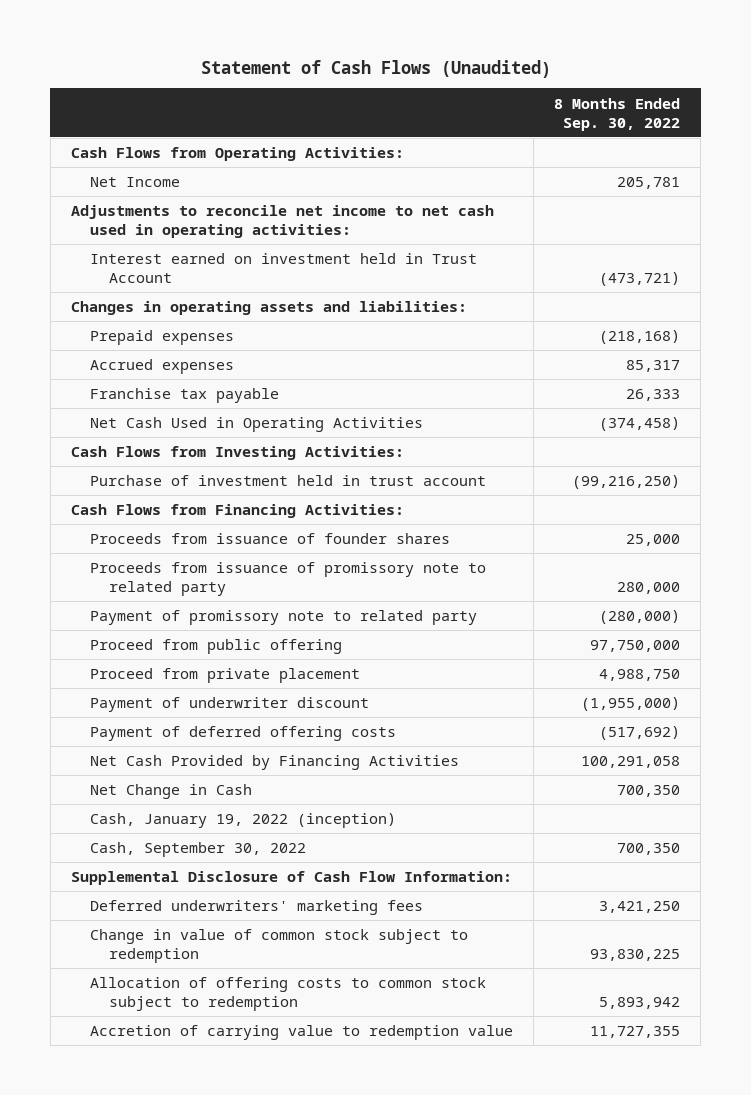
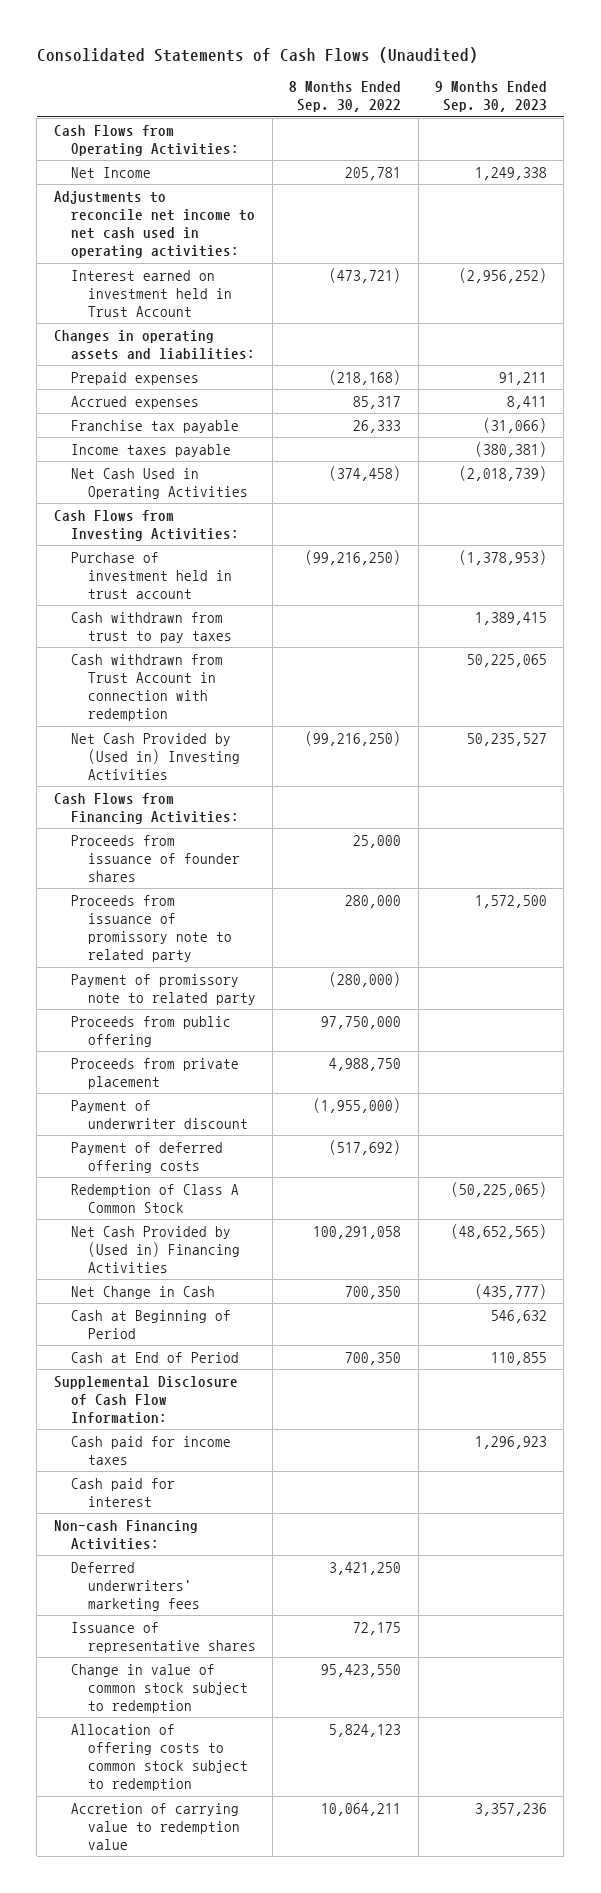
- Statement of Cash Flows (Unaudited)
+ Consolidated Statements of Cash Flows (Unaudited)
- | 8 Months Ended Sep. 30, 2022
+ | 8 Months Ended Sep. 30, 2022 | 9 Months Ended Sep. 30, 2023
+ Income taxes payable | | (380,381)
+ Cash withdrawn from trust to pay taxes | | 1,389,415
+ Cash withdrawn from Trust Account in connection with redemption | | 50,225,065
+ Net Cash Provided by (Used in) Investing Activities | (99,216,250) | 50,235,527
- Proceed from public offering | 97,750,000
- Proceed from private placement | 4,988,750
+ Proceeds from public offering | 97,750,000 |
+ Proceeds from private placement | 4,988,750 |
- Net Cash Provided by Financing Activities | 100,291,058
+ Redemption of Class A Common Stock | | (50,225,065)
+ Net Cash Provided by (Used in) Financing Activities | 100,291,058 | (48,652,565)
- Cash, January 19, 2022 (inception)
- Cash, September 30, 2022 | 700,350
+ Cash at Beginning of Period | | 546,632
+ Cash at End of Period | 700,350 | 110,855
+ Cash paid for income taxes | | 1,296,923
+ Cash paid for interest
+ Non-cash Financing Activities:
- Change in value of common stock subject to redemption | 93,830,225
- Allocation of offering costs to common stock subject to redemption | 5,893,942
- Accretion of carrying value to redemption value | 11,727,355
+ Issuance of representative shares | 72,175 |
+ Change in value of common stock subject to redemption | 95,423,550 |
+ Allocation of offering costs to common stock subject to redemption | 5,824,123 |
+ Accretion of carrying value to redemption value | 10,064,211 | 3,357,236

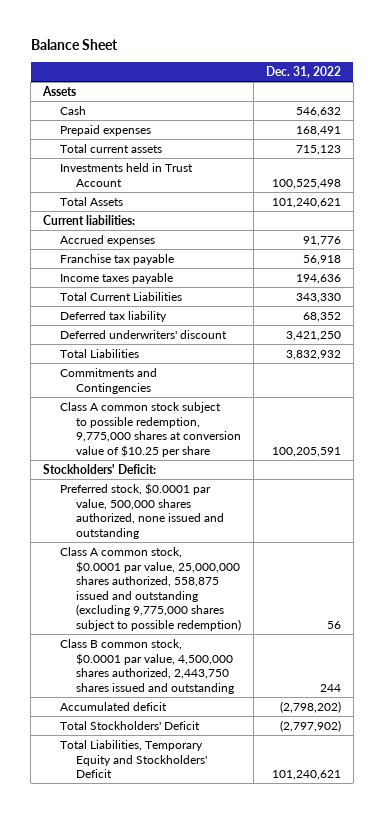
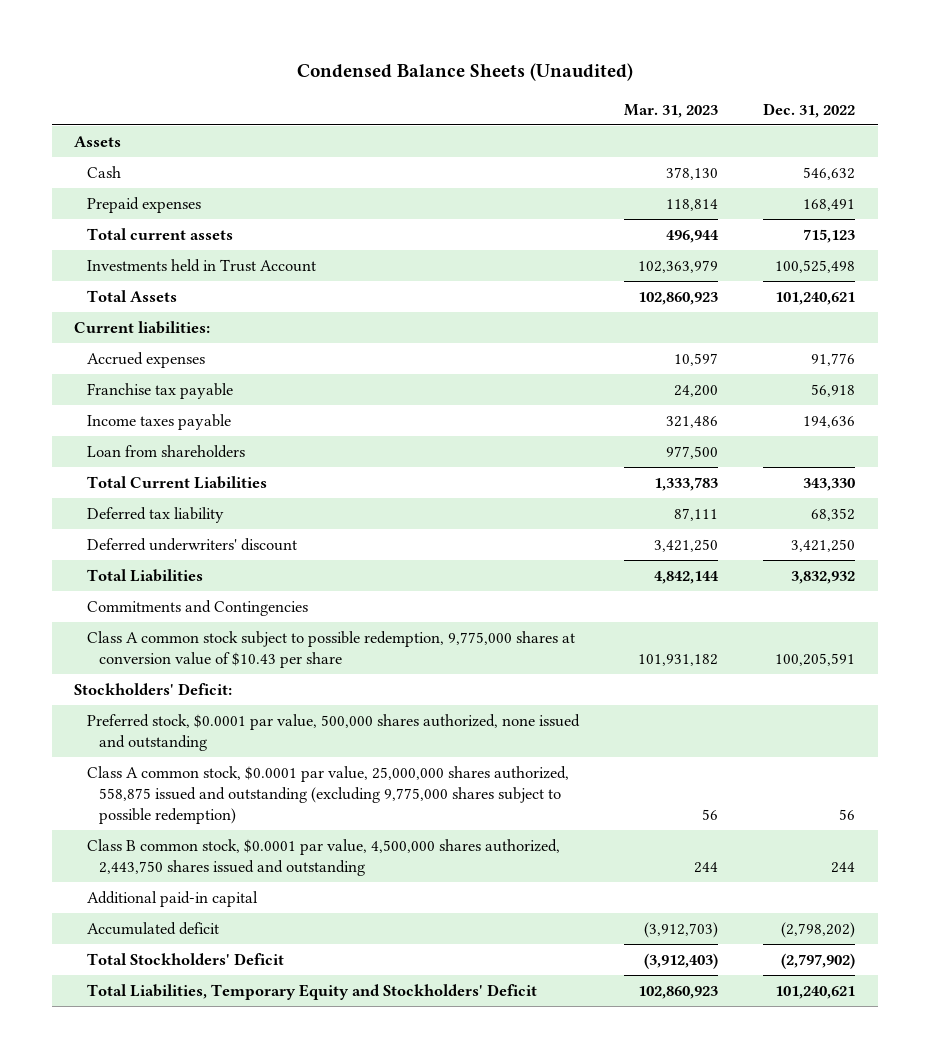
- Balance Sheet
+ Condensed Balance Sheets (Unaudited)
- | Dec. 31, 2022
+ | Mar. 31, 2023 | Dec. 31, 2022
+ Loan from shareholders | 977,500 |
- Class A common stock subject to possible redemption, 9,775,000 shares at conversion value of $10.25 per share | 100,205,591
+ Class A common stock subject to possible redemption, 9,775,000 shares at conversion value of $10.43 per share | 101,931,182 | 100,205,591
+ Additional paid-in capital

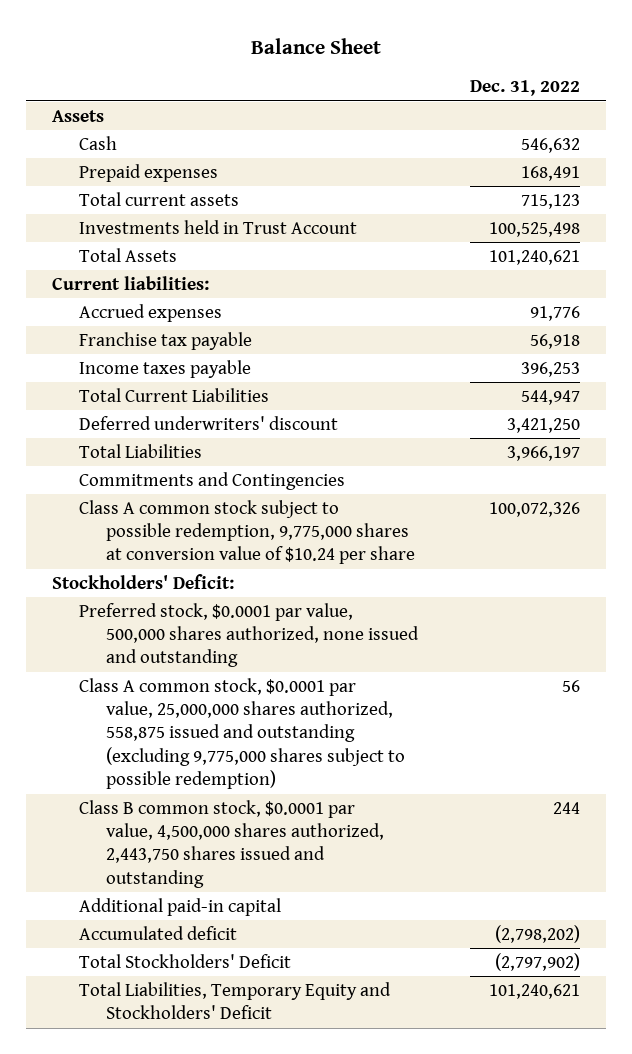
- Condensed Balance Sheets (Unaudited)
+ Balance Sheet
- | Mar. 31, 2023 | Dec. 31, 2022
+ | Dec. 31, 2022
- Income taxes payable | 321,486 | 194,636
- Loan from shareholders | 977,500 |
- Total Current Liabilities | 1,333,783 | 343,330
- Deferred tax liability | 87,111 | 68,352
+ Income taxes payable | 396,253
+ Total Current Liabilities | 544,947
- Total Liabilities | 4,842,144 | 3,832,932
+ Total Liabilities | 3,966,197
- Class A common stock subject to possible redemption, 9,775,000 shares at conversion value of $10.43 per share | 101,931,182 | 100,205,591
+ Class A common stock subject to possible redemption, 9,775,000 shares at conversion value of $10.24 per share | 100,072,326

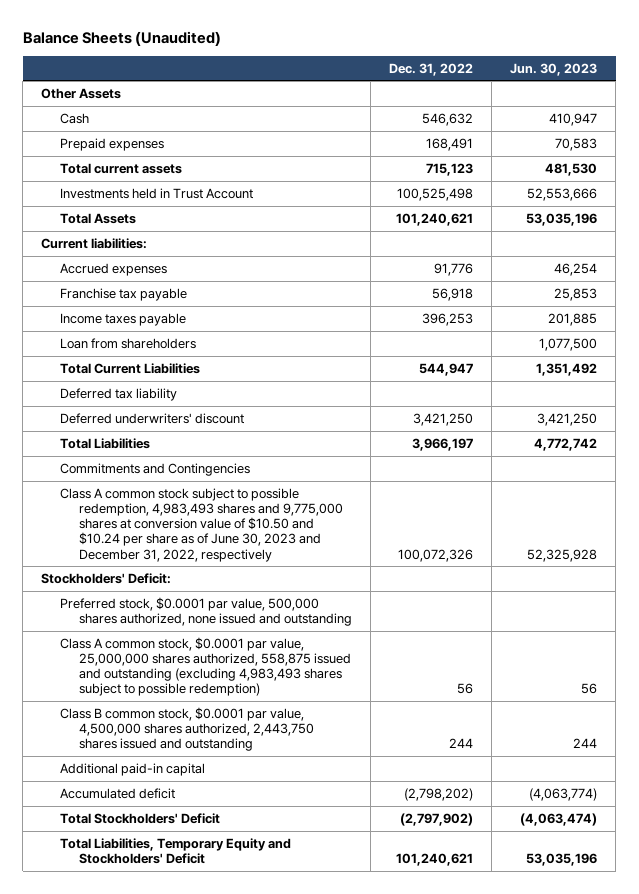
- Balance Sheet
+ Balance Sheets (Unaudited)
- | Dec. 31, 2022
+ | Dec. 31, 2022 | Jun. 30, 2023
- Assets
+ Other Assets
+ Loan from shareholders | | 1,077,500
+ Deferred tax liability
- Class A common stock subject to possible redemption, 9,775,000 shares at conversion value of $10.24 per share | 100,072,326
+ Class A common stock subject to possible redemption, 4,983,493 shares and 9,775,000 shares at conversion value of $10.50 and $10.24 per share as of June 30, 2023 and December 31, 2022, respectively | 100,072,326 | 52,325,928
- Class A common stock, $0.0001 par value, 25,000,000 shares authorized, 558,875 issued and outstanding (excluding 9,775,000 shares subject to possible redemption) | 56
+ Class A common stock, $0.0001 par value, 25,000,000 shares authorized, 558,875 issued and outstanding (excluding 4,983,493 shares subject to possible redemption) | 56 | 56

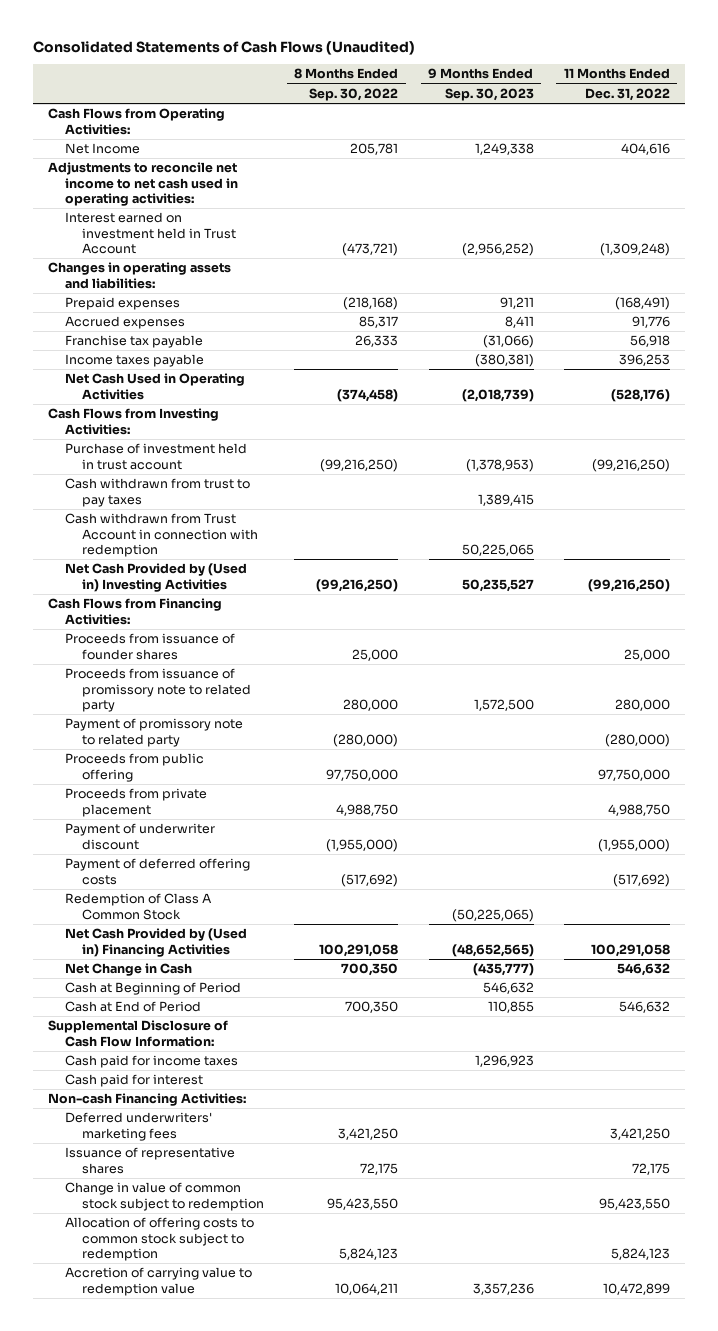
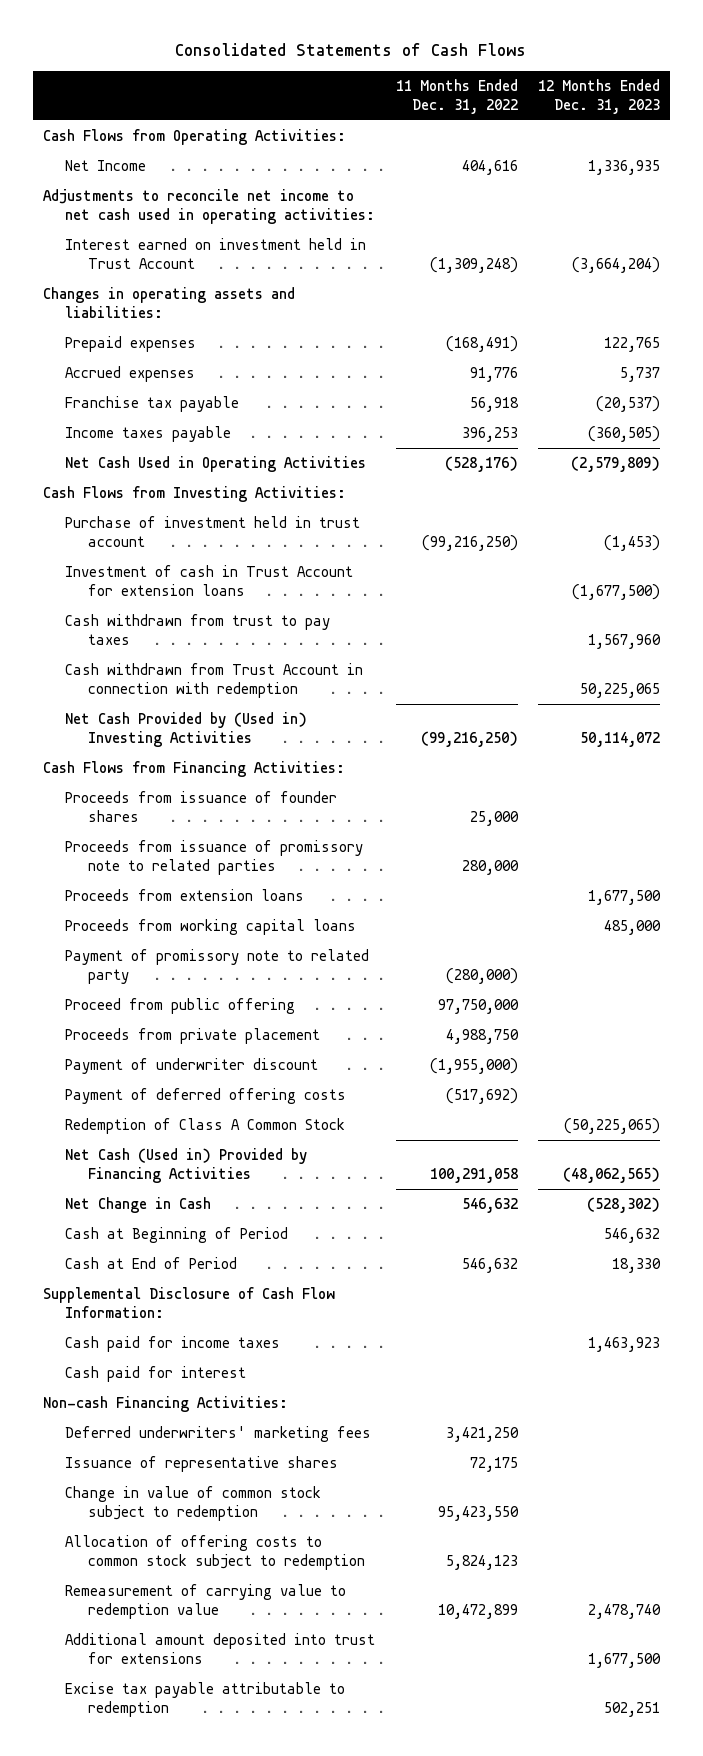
- Consolidated Statements of Cash Flows (Unaudited)
+ Consolidated Statements of Cash Flows
- | 8 Months Ended Sep. 30, 2022 | 9 Months Ended Sep. 30, 2023 | 11 Months Ended Dec. 31, 2022
+ | 11 Months Ended Dec. 31, 2022 | 12 Months Ended Dec. 31, 2023
+ Investment of cash in Trust Account for extension loans | | (1,677,500)
- Proceeds from issuance of promissory note to related party | 280,000 | 1,572,500 | 280,000
+ Proceeds from issuance of promissory note to related parties | 280,000 |
+ Proceeds from extension loans | | 1,677,500
+ Proceeds from working capital loans | | 485,000
- Proceeds from public offering | 97,750,000 | | 97,750,000
+ Proceed from public offering | 97,750,000 |
- Net Cash Provided by (Used in) Financing Activities | 100,291,058 | (48,652,565) | 100,291,058
+ Net Cash (Used in) Provided by Financing Activities | 100,291,058 | (48,062,565)
- Accretion of carrying value to redemption value | 10,064,211 | 3,357,236 | 10,472,899
+ Remeasurement of carrying value to redemption value | 10,472,899 | 2,478,740
+ Additional amount deposited into trust for extensions | | 1,677,500
+ Excise tax payable attributable to redemption | | 502,251

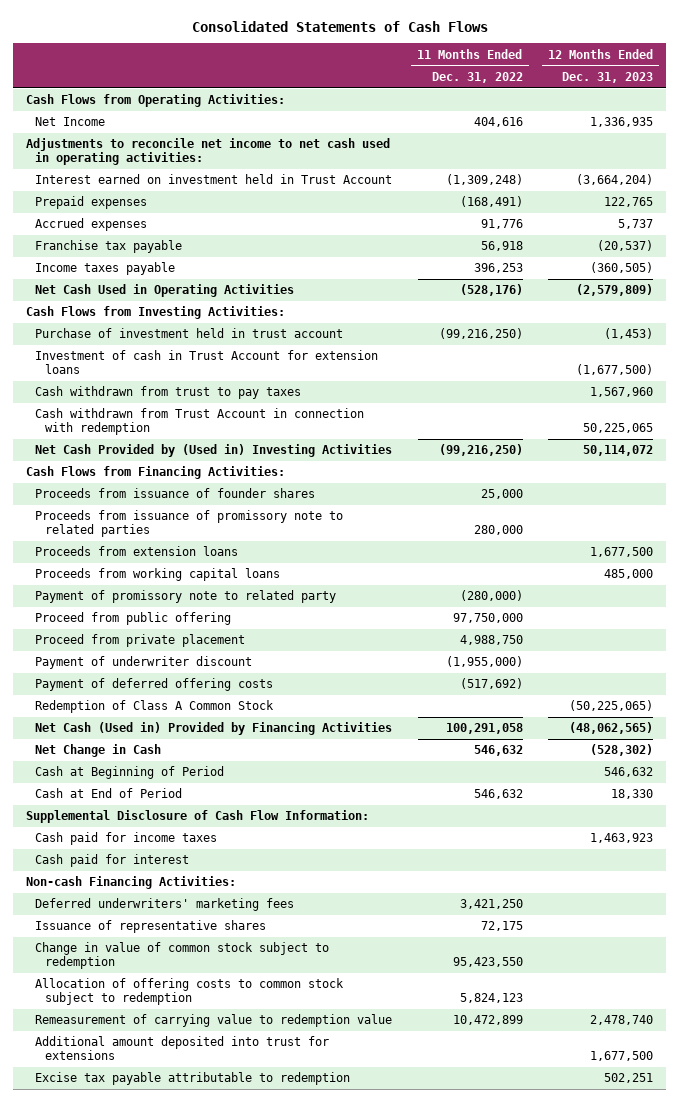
- Changes in operating assets and liabilities:
- Proceeds from private placement | 4,988,750 |
+ Proceed from private placement | 4,988,750 |

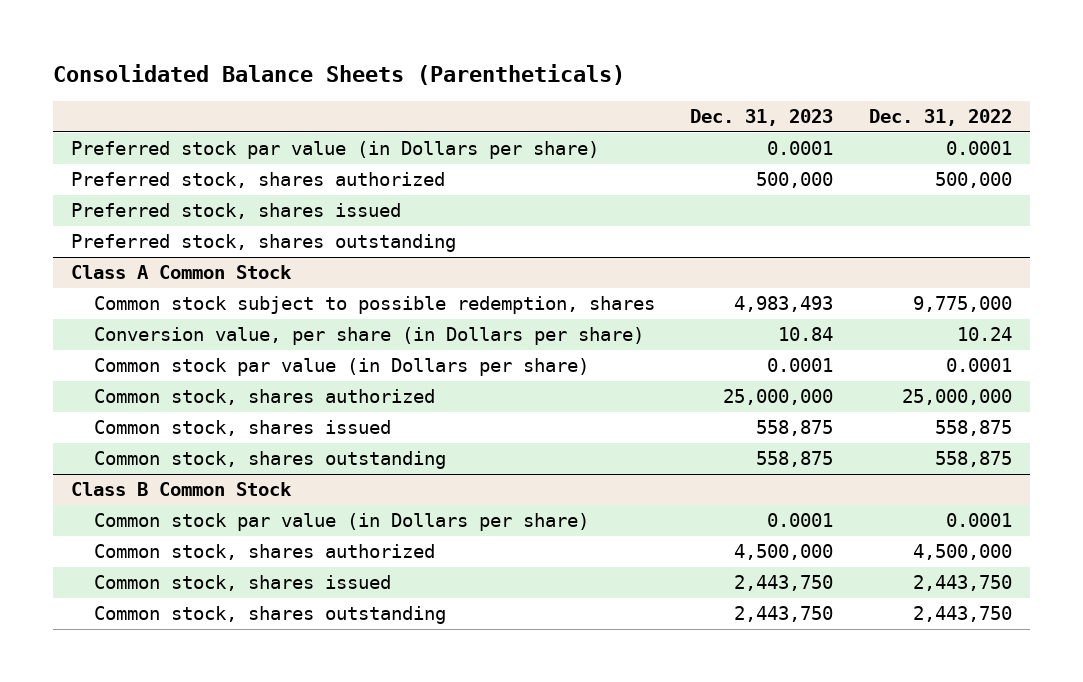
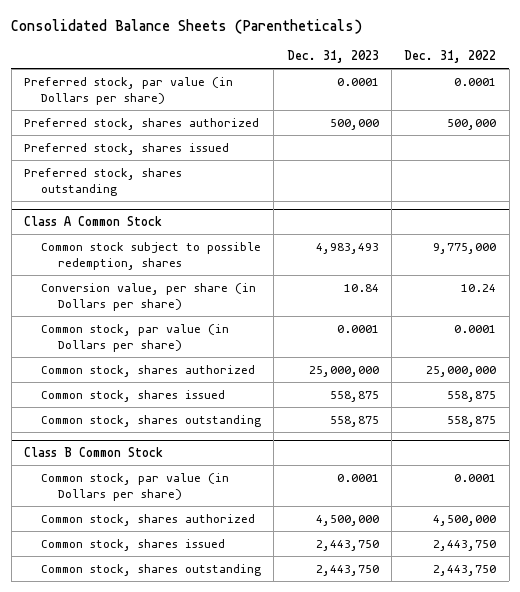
- Preferred stock par value (in Dollars per share) | 0.0001 | 0.0001
+ Preferred stock, par value (in Dollars per share) | 0.0001 | 0.0001
@ Class A Common Stock
- Common stock par value (in Dollars per share) | 0.0001 | 0.0001
+ Common stock, par value (in Dollars per share) | 0.0001 | 0.0001
@ Class B Common Stock
- Common stock par value (in Dollars per share) | 0.0001 | 0.0001
+ Common stock, par value (in Dollars per share) | 0.0001 | 0.0001

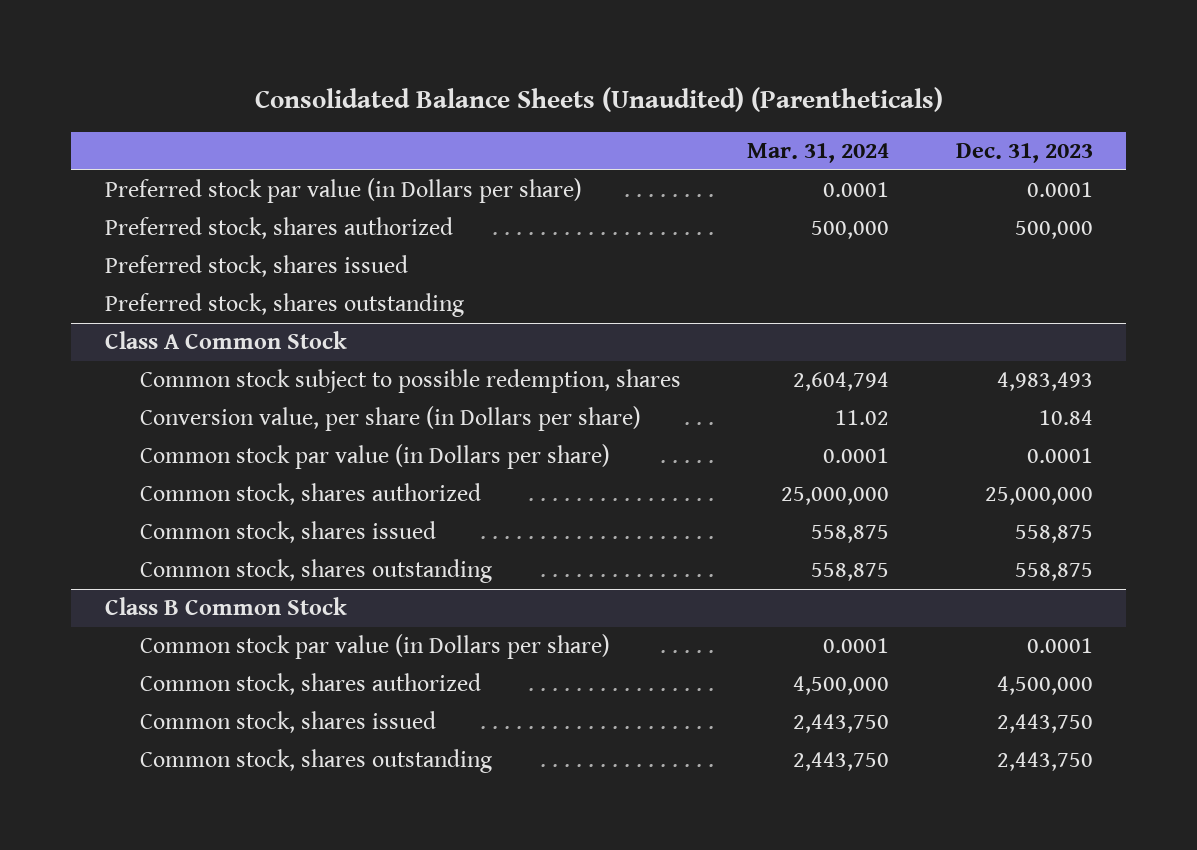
- Consolidated Balance Sheets (Parentheticals)
+ Consolidated Balance Sheets (Unaudited) (Parentheticals)
- | Dec. 31, 2023 | Dec. 31, 2022
+ | Mar. 31, 2024 | Dec. 31, 2023
- Preferred stock, par value (in Dollars per share) | 0.0001 | 0.0001
+ Preferred stock par value (in Dollars per share) | 0.0001 | 0.0001
@ Class A Common Stock
- Common stock, par value (in Dollars per share) | 0.0001 | 0.0001
+ Common stock par value (in Dollars per share) | 0.0001 | 0.0001
@ Class B Common Stock
- Common stock, par value (in Dollars per share) | 0.0001 | 0.0001
+ Common stock par value (in Dollars per share) | 0.0001 | 0.0001

